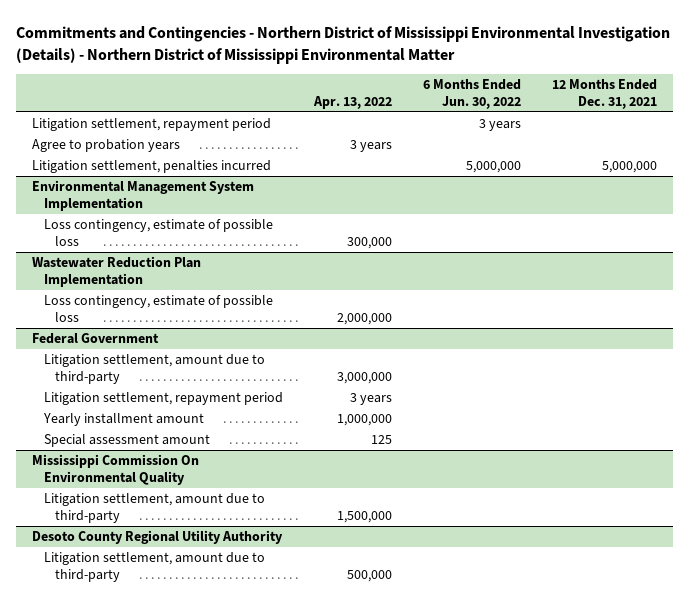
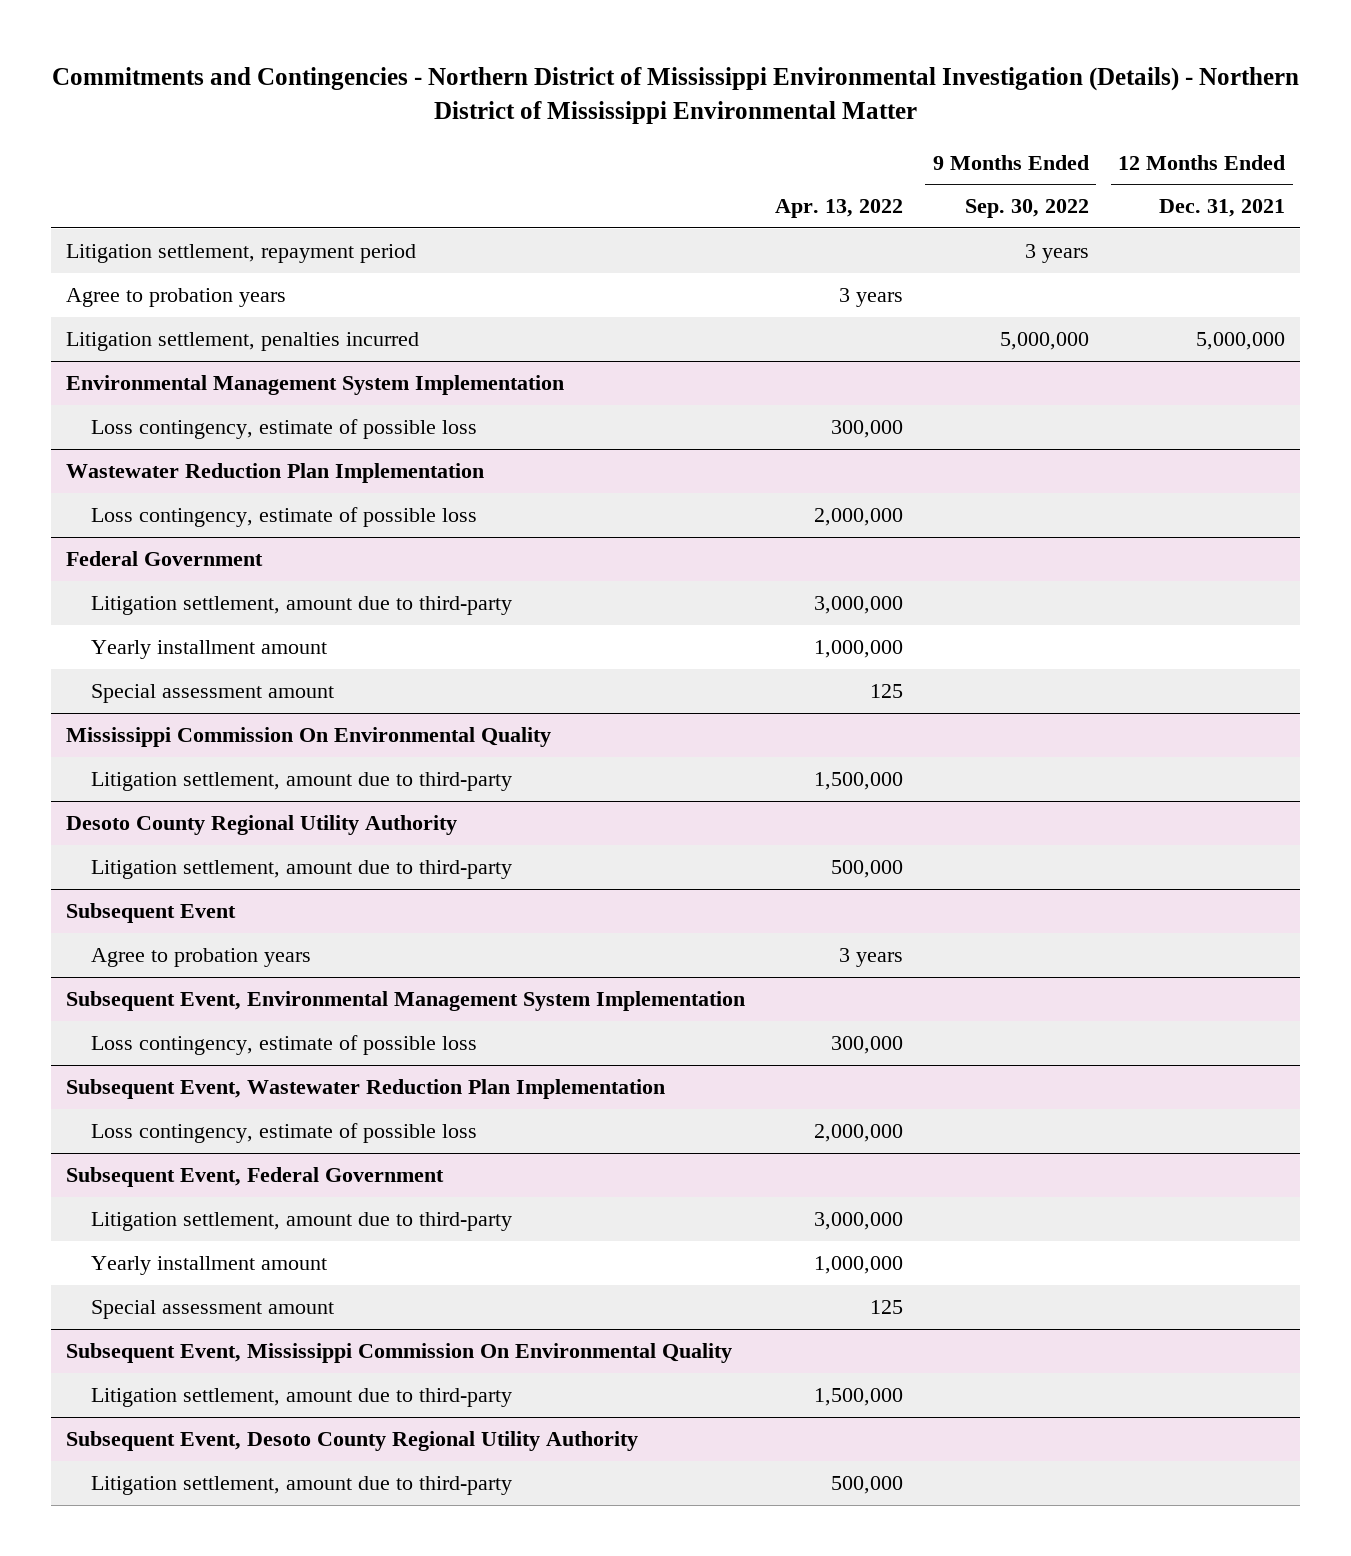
- | Apr. 13, 2022 | 6 Months Ended Jun. 30, 2022 | 12 Months Ended Dec. 31, 2021
+ | Apr. 13, 2022 | 9 Months Ended Sep. 30, 2022 | 12 Months Ended Dec. 31, 2021
@ Federal Government
- Litigation settlement, repayment period | 3 years | |
+ Subsequent Event
+ Agree to probation years | 3 years | |
+ Subsequent Event, Environmental Management System Implementation
+ Loss contingency, estimate of possible loss | 300,000 | |
+ Subsequent Event, Wastewater Reduction Plan Implementation
+ Loss contingency, estimate of possible loss | 2,000,000 | |
+ Subsequent Event, Federal Government
+ Litigation settlement, amount due to third-party | 3,000,000 | |
+ Yearly installment amount | 1,000,000 | |
+ Special assessment amount | 125 | |
+ Subsequent Event, Mississippi Commission On Environmental Quality
+ Litigation settlement, amount due to third-party | 1,500,000 | |
+ Subsequent Event, Desoto County Regional Utility Authority
+ Litigation settlement, amount due to third-party | 500,000 | |

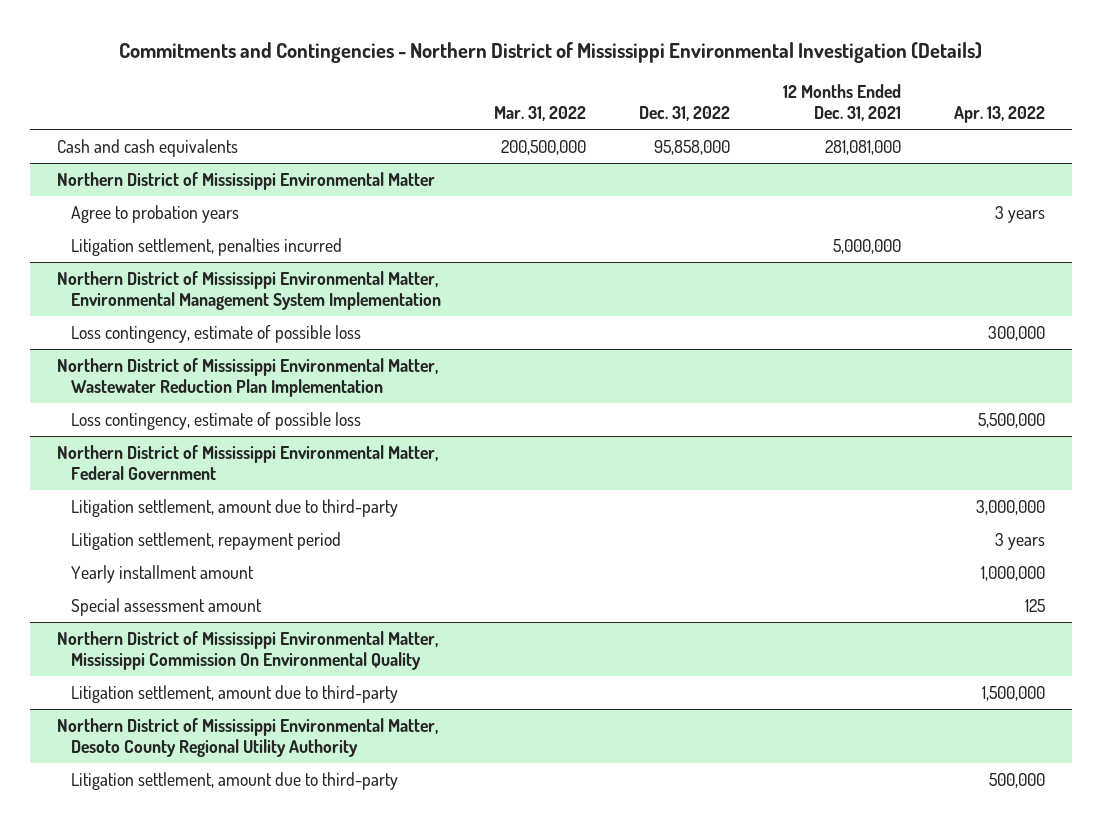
- Commitments and Contingencies - Northern District of Mississippi Environmental Investigation (Details) - Northern District of Mississippi Environmental Matter
+ Commitments and Contingencies - Northern District of Mississippi Environmental Investigation (Details)
- | Apr. 13, 2022 | 9 Months Ended Sep. 30, 2022 | 12 Months Ended Dec. 31, 2021
+ | Mar. 31, 2022 | Dec. 31, 2022 | 12 Months Ended Dec. 31, 2021 | Apr. 13, 2022
- Litigation settlement, repayment period | | 3 years |
+ Cash and cash equivalents | 200,500,000 | 95,858,000 | 281,081,000 |
+ Northern District of Mississippi Environmental Matter
- Environmental Management System Implementation
- Loss contingency, estimate of possible loss | 300,000 | |
- Wastewater Reduction Plan Implementation
- Loss contingency, estimate of possible loss | 2,000,000 | |
- Federal Government
- Litigation settlement, amount due to third-party | 3,000,000 | |
- Yearly installment amount | 1,000,000 | |
- Special assessment amount | 125 | |
- Mississippi Commission On Environmental Quality
- Litigation settlement, amount due to third-party | 1,500,000 | |
- Desoto County Regional Utility Authority
- Litigation settlement, amount due to third-party | 500,000 | |
- Subsequent Event
- Agree to probation years | 3 years | |
- Subsequent Event, Environmental Management System Implementation
+ Northern District of Mississippi Environmental Matter, Environmental Management System Implementation
- Subsequent Event, Wastewater Reduction Plan Implementation
- Loss contingency, estimate of possible loss | 2,000,000 | |
- Subsequent Event, Federal Government
+ Northern District of Mississippi Environmental Matter, Wastewater Reduction Plan Implementation
+ Loss contingency, estimate of possible loss | | | | 5,500,000
+ Northern District of Mississippi Environmental Matter, Federal Government
+ Litigation settlement, repayment period | | | | 3 years
- Subsequent Event, Mississippi Commission On Environmental Quality
+ Northern District of Mississippi Environmental Matter, Mississippi Commission On Environmental Quality
- Subsequent Event, Desoto County Regional Utility Authority
+ Northern District of Mississippi Environmental Matter, Desoto County Regional Utility Authority

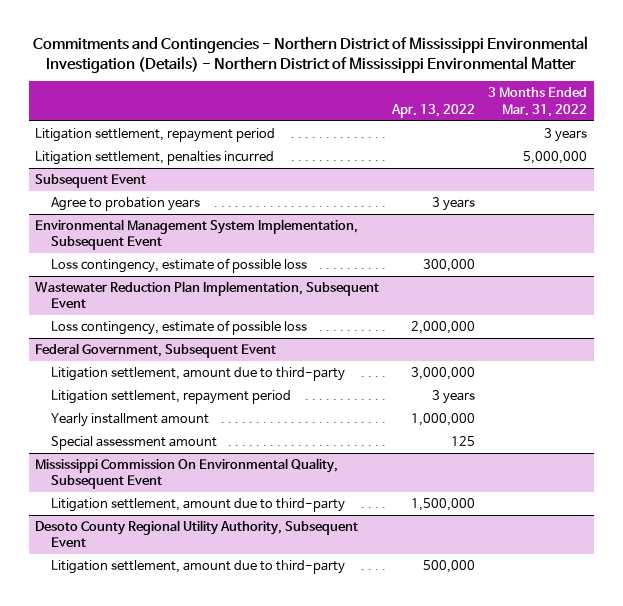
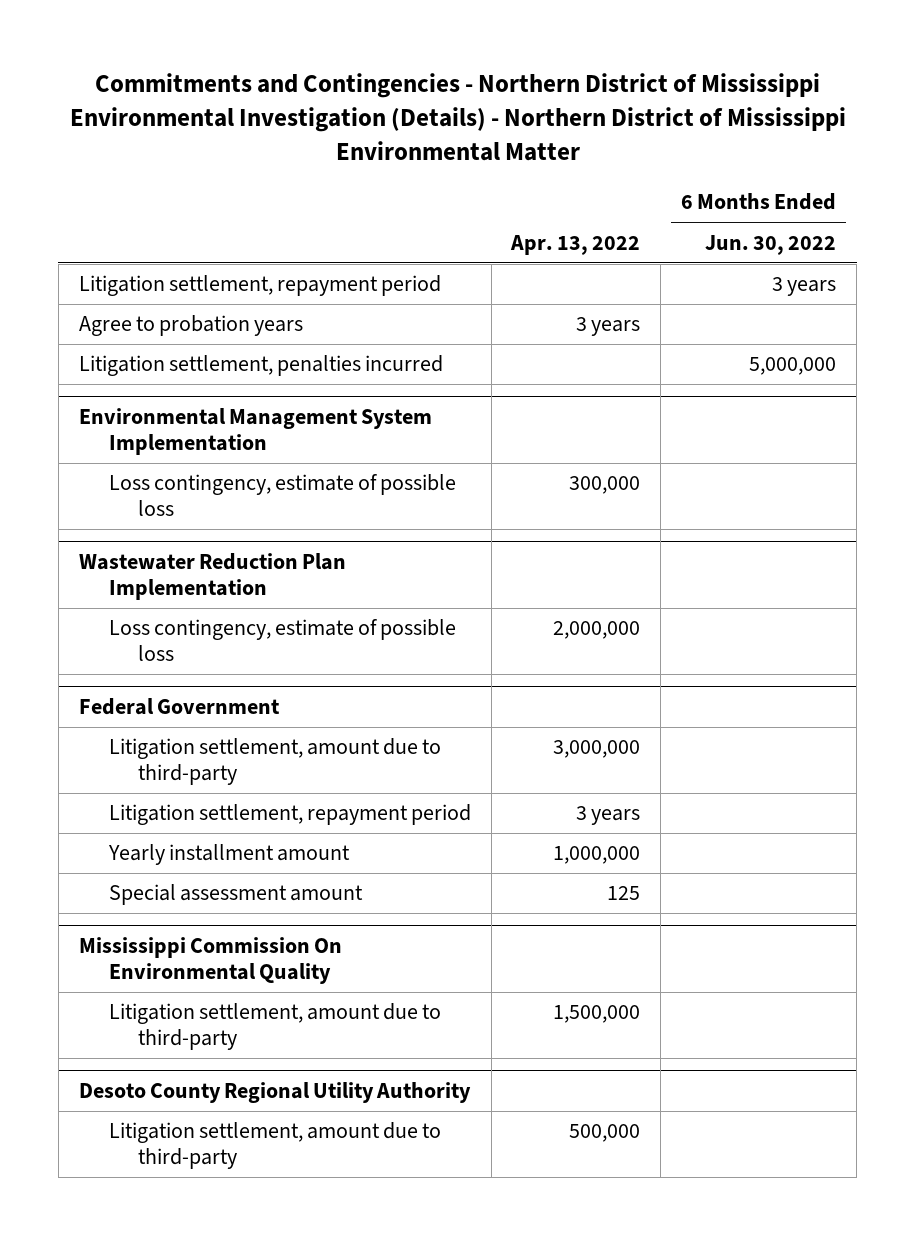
- | Apr. 13, 2022 | 3 Months Ended Mar. 31, 2022
+ | Apr. 13, 2022 | 6 Months Ended Jun. 30, 2022
- Subsequent Event
- Environmental Management System Implementation, Subsequent Event
moved down: Litigation settlement, penalties incurred | | 5,000,000
+ Environmental Management System Implementation
- Wastewater Reduction Plan Implementation, Subsequent Event
+ Wastewater Reduction Plan Implementation
- Federal Government, Subsequent Event
+ Federal Government
- Mississippi Commission On Environmental Quality, Subsequent Event
+ Mississippi Commission On Environmental Quality
- Desoto County Regional Utility Authority, Subsequent Event
+ Desoto County Regional Utility Authority

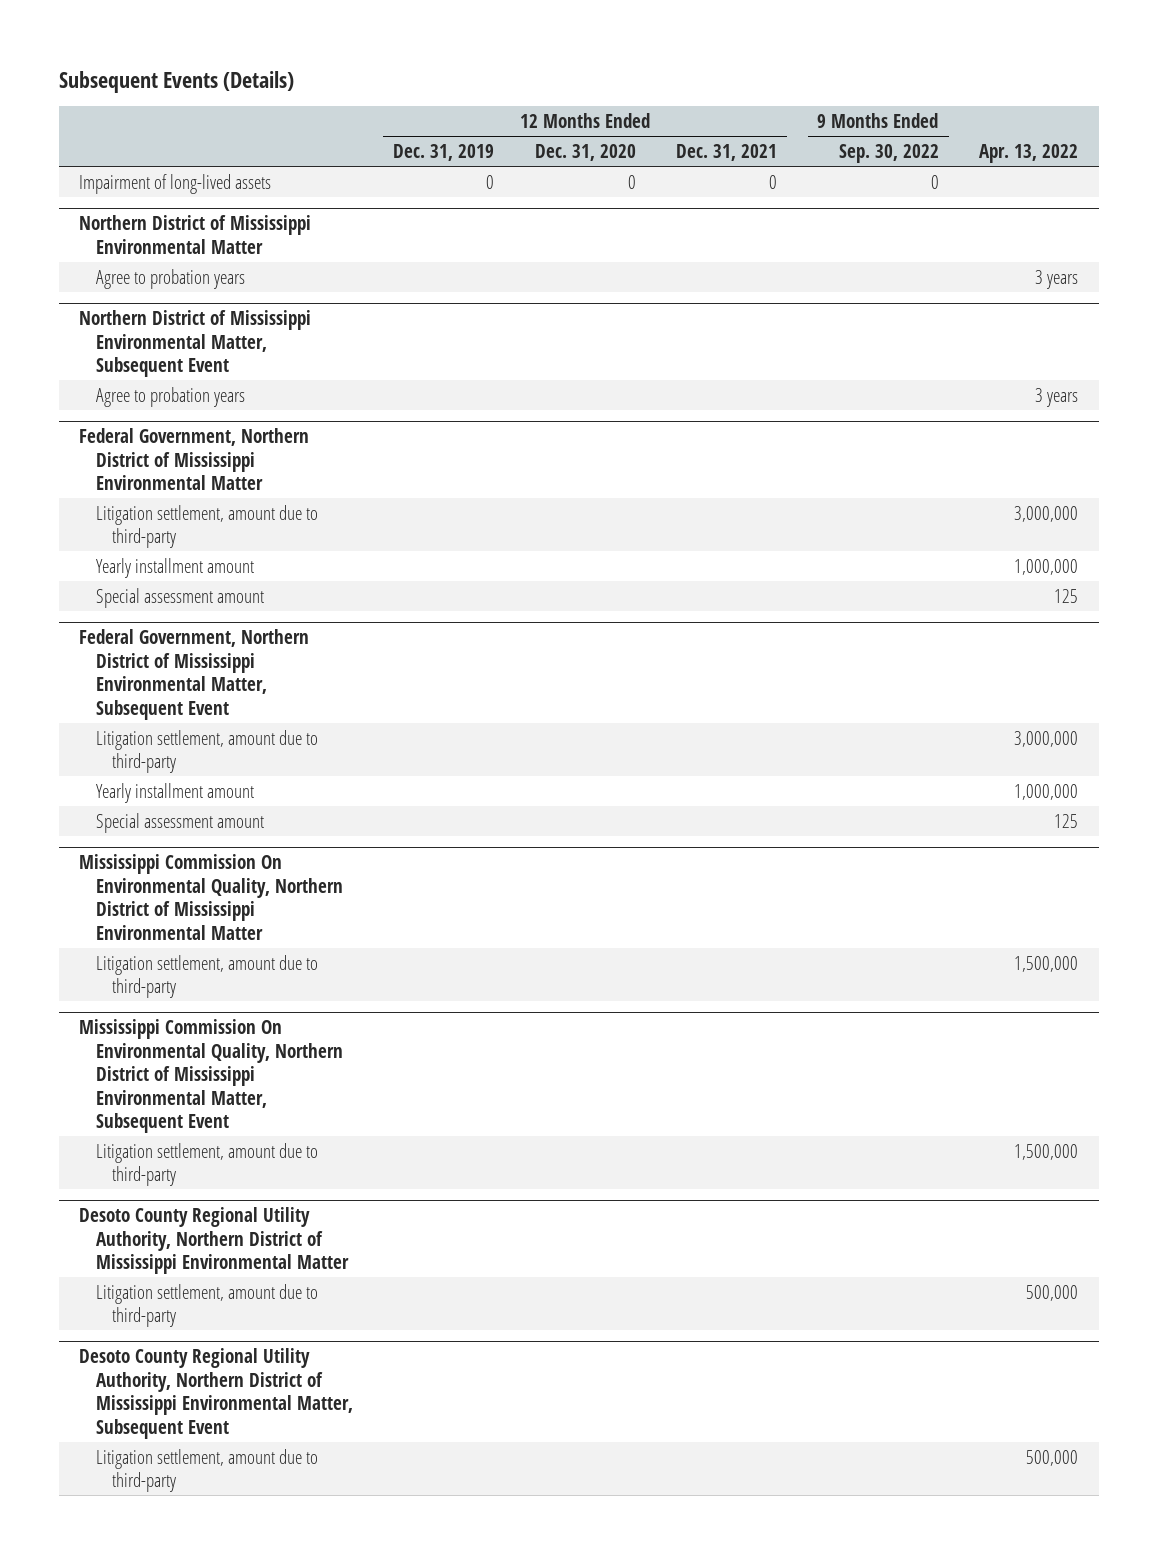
- Commitments and Contingencies - Northern District of Mississippi Environmental Investigation (Details) - Northern District of Mississippi Environmental Matter
+ Subsequent Events (Details)
- | Apr. 13, 2022 | 6 Months Ended Jun. 30, 2022
+ | 12 Months Ended Dec. 31, 2019 | 12 Months Ended Dec. 31, 2020 | 12 Months Ended Dec. 31, 2021 | 9 Months Ended Sep. 30, 2022 | Apr. 13, 2022
- Litigation settlement, repayment period | | 3 years
+ Impairment of long-lived assets | 0 | 0 | 0 | 0 |
+ Northern District of Mississippi Environmental Matter
- Litigation settlement, penalties incurred | | 5,000,000
- Environmental Management System Implementation
- Loss contingency, estimate of possible loss | 300,000 |
- Wastewater Reduction Plan Implementation
- Loss contingency, estimate of possible loss | 2,000,000 |
- Federal Government
+ Northern District of Mississippi Environmental Matter, Subsequent Event
+ Agree to probation years | | | | | 3 years
+ Federal Government, Northern District of Mississippi Environmental Matter
- Litigation settlement, repayment period | 3 years |
- Mississippi Commission On Environmental Quality
+ Federal Government, Northern District of Mississippi Environmental Matter, Subsequent Event
+ Litigation settlement, amount due to third-party | | | | | 3,000,000
+ Yearly installment amount | | | | | 1,000,000
+ Special assessment amount | | | | | 125
+ Mississippi Commission On Environmental Quality, Northern District of Mississippi Environmental Matter
- Desoto County Regional Utility Authority
+ Mississippi Commission On Environmental Quality, Northern District of Mississippi Environmental Matter, Subsequent Event
+ Litigation settlement, amount due to third-party | | | | | 1,500,000
+ Desoto County Regional Utility Authority, Northern District of Mississippi Environmental Matter
+ Desoto County Regional Utility Authority, Northern District of Mississippi Environmental Matter, Subsequent Event
+ Litigation settlement, amount due to third-party | | | | | 500,000

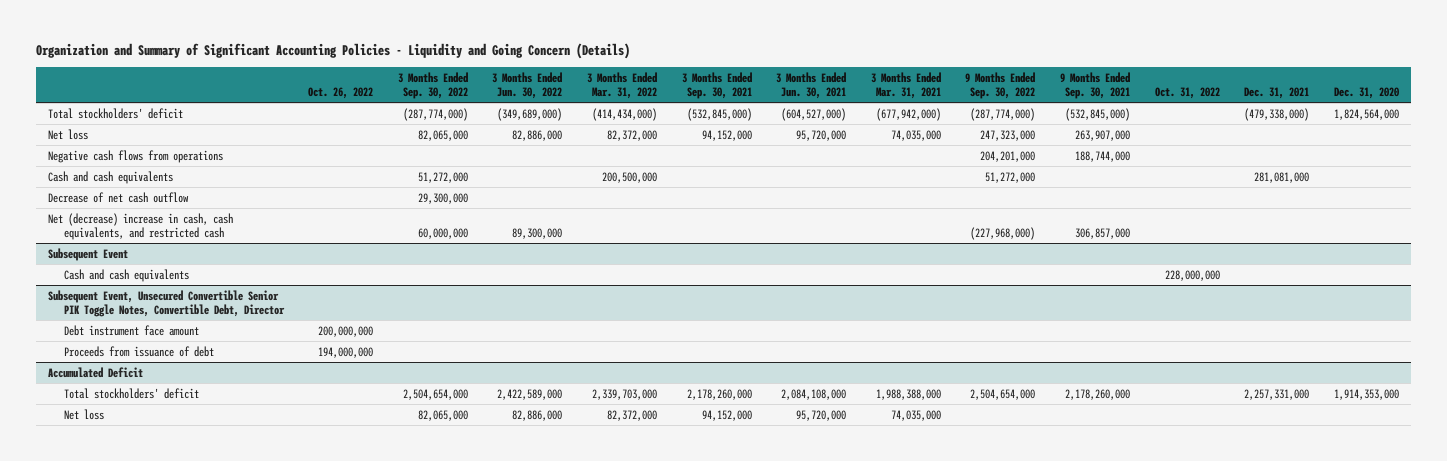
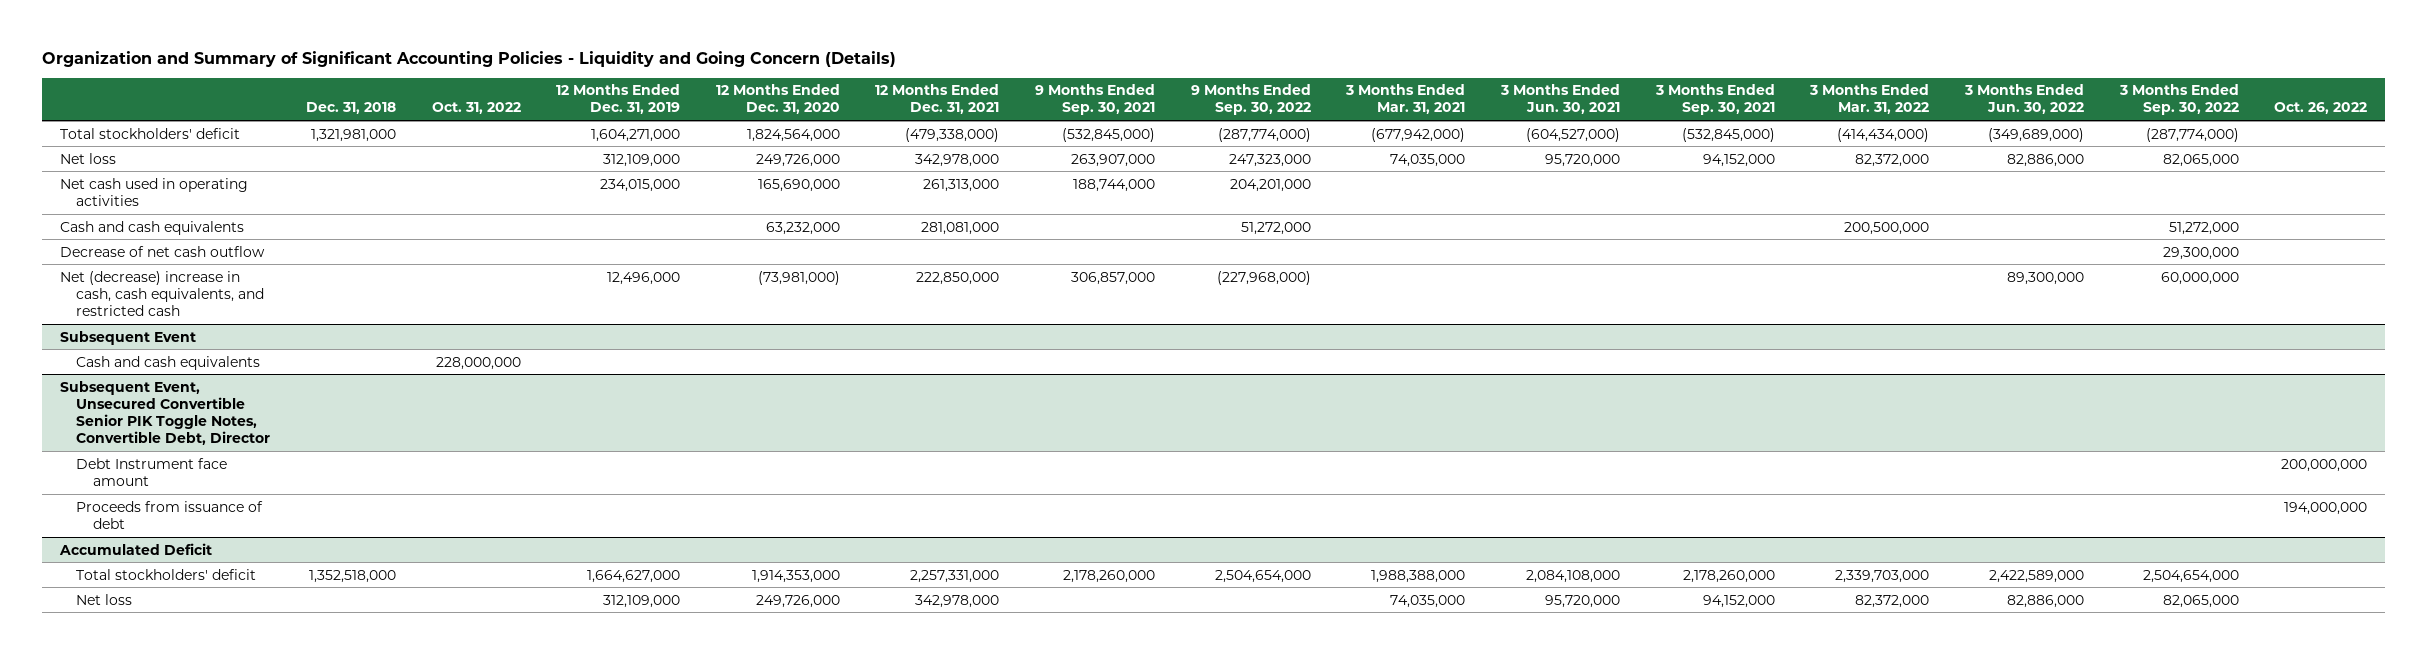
- | Oct. 26, 2022 | 3 Months Ended Sep. 30, 2022 | 3 Months Ended Jun. 30, 2022 | 3 Months Ended Mar. 31, 2022 | 3 Months Ended Sep. 30, 2021 | 3 Months Ended Jun. 30, 2021 | 3 Months Ended Mar. 31, 2021 | 9 Months Ended Sep. 30, 2022 | 9 Months Ended Sep. 30, 2021 | Oct. 31, 2022 | Dec. 31, 2021 | Dec. 31, 2020
+ | Dec. 31, 2018 | Oct. 31, 2022 | 12 Months Ended Dec. 31, 2019 | 12 Months Ended Dec. 31, 2020 | 12 Months Ended Dec. 31, 2021 | 9 Months Ended Sep. 30, 2021 | 9 Months Ended Sep. 30, 2022 | 3 Months Ended Mar. 31, 2021 | 3 Months Ended Jun. 30, 2021 | 3 Months Ended Sep. 30, 2021 | 3 Months Ended Mar. 31, 2022 | 3 Months Ended Jun. 30, 2022 | 3 Months Ended Sep. 30, 2022 | Oct. 26, 2022
- Negative cash flows from operations | | | | | | | | 204,201,000 | 188,744,000 | | |
+ Net cash used in operating activities | | | 234,015,000 | 165,690,000 | 261,313,000 | 188,744,000 | 204,201,000 | | | | | | |
@ Subsequent Event, Unsecured Convertible Senior PIK Toggle Notes, Convertible Debt, Director
- Debt instrument face amount | 200,000,000 | | | | | | | | | | |
+ Debt Instrument face amount | | | | | | | | | | | | | | 200,000,000

